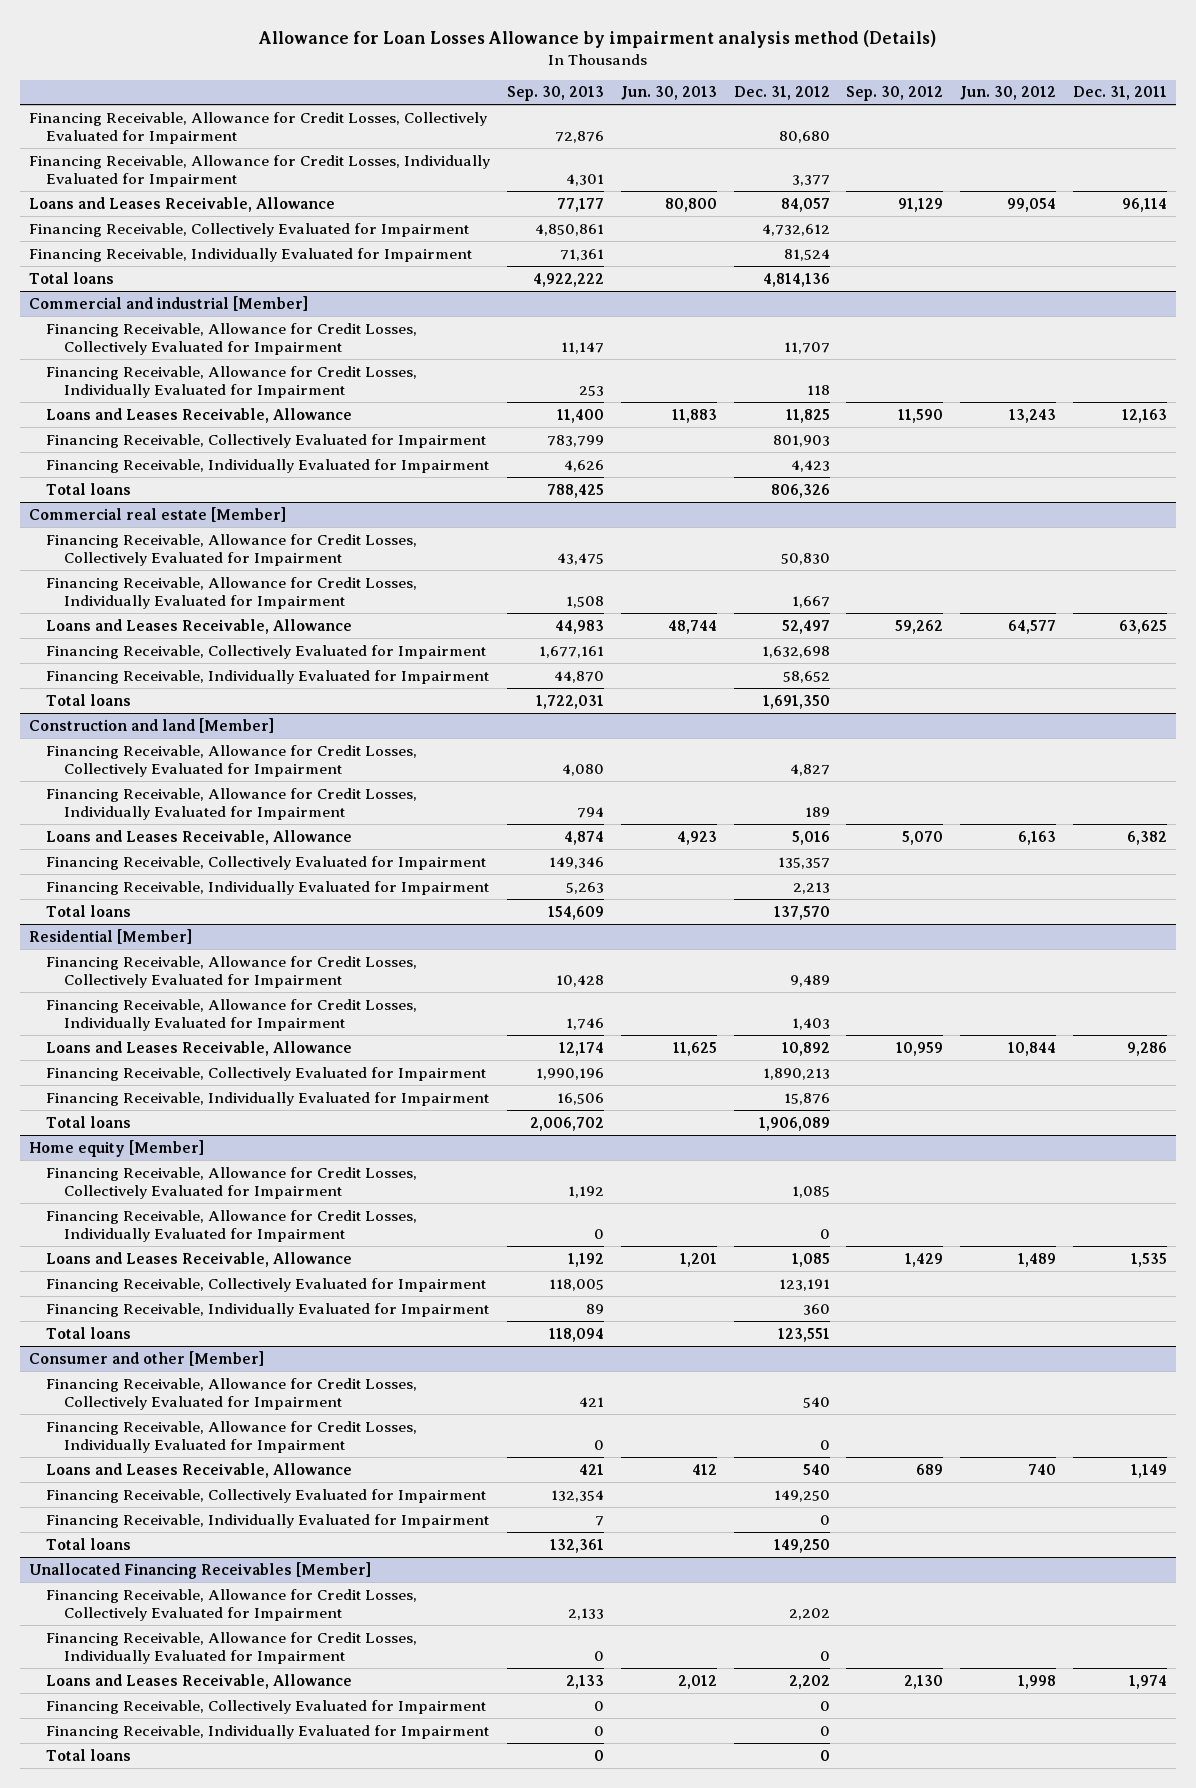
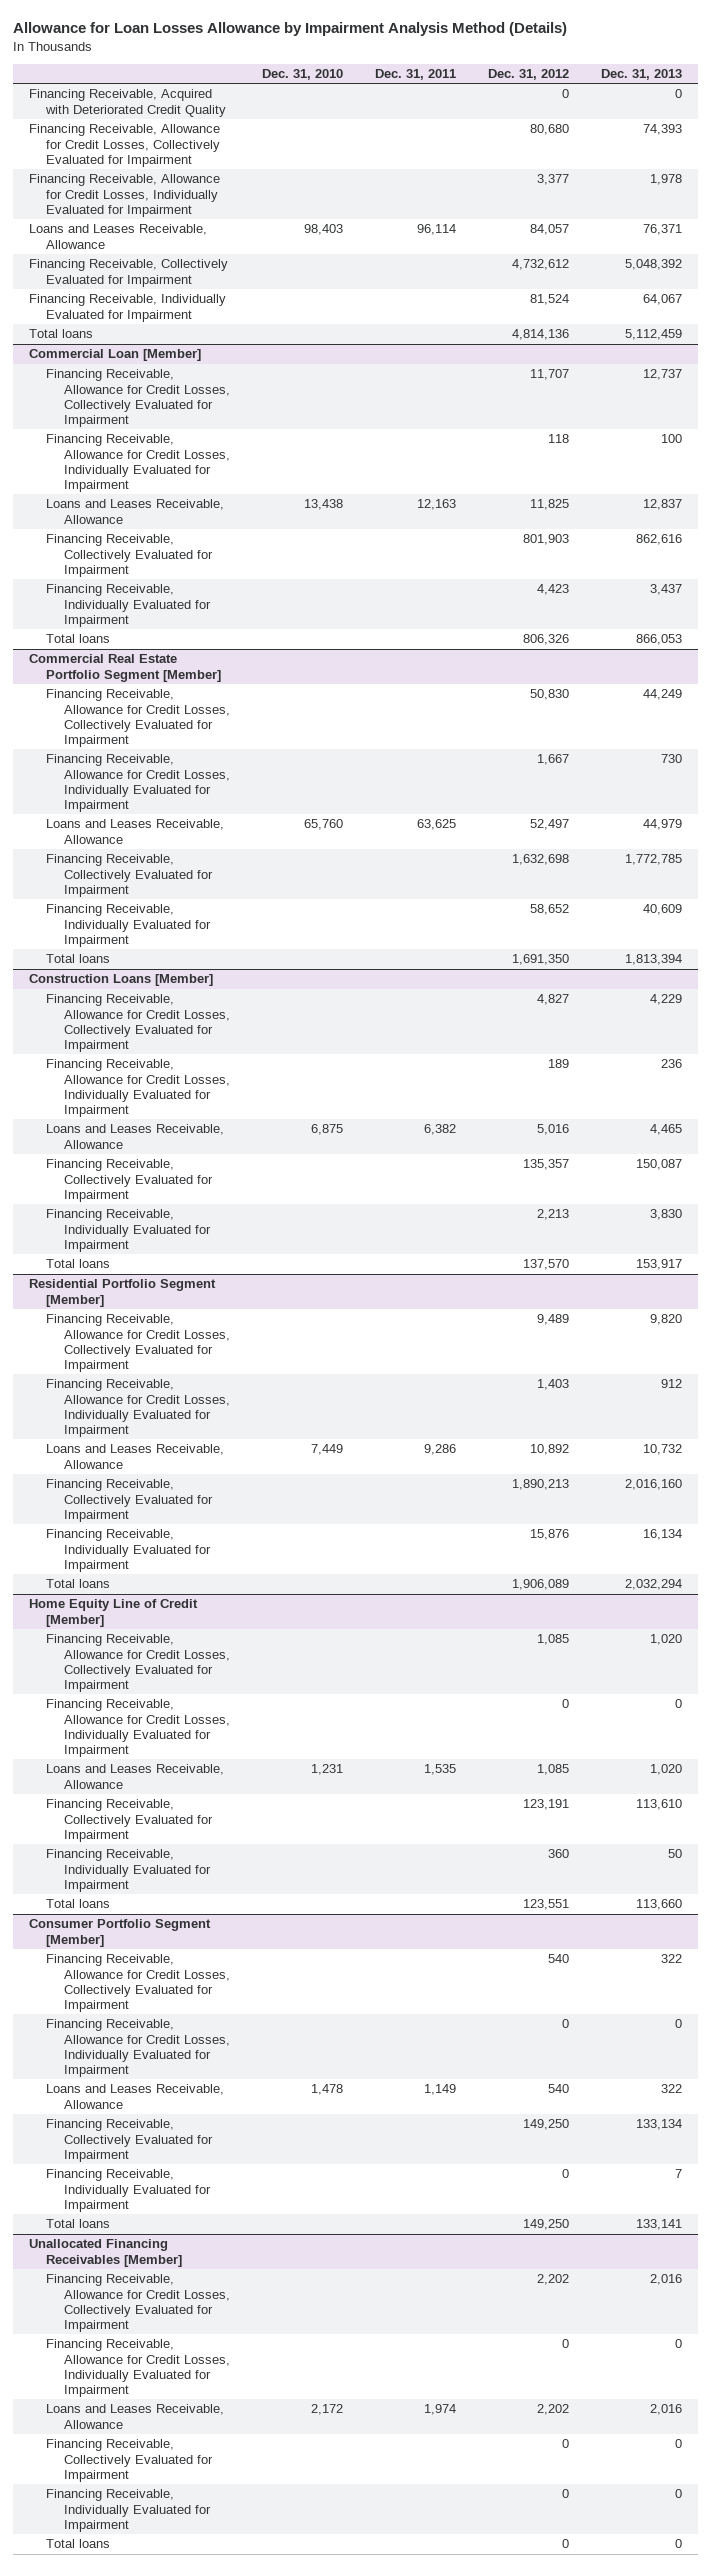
- Allowance for Loan Losses Allowance by impairment analysis method (Details)
+ Allowance for Loan Losses Allowance by Impairment Analysis Method (Details)
- | Sep. 30, 2013 | Jun. 30, 2013 | Dec. 31, 2012 | Sep. 30, 2012 | Jun. 30, 2012 | Dec. 31, 2011
+ | Dec. 31, 2010 | Dec. 31, 2011 | Dec. 31, 2012 | Dec. 31, 2013
+ Financing Receivable, Acquired with Deteriorated Credit Quality | | | 0 | 0
- Commercial and industrial [Member]
+ Commercial Loan [Member]
- Commercial real estate [Member]
+ Commercial Real Estate Portfolio Segment [Member]
- Construction and land [Member]
+ Construction Loans [Member]
- Residential [Member]
+ Residential Portfolio Segment [Member]
- Home equity [Member]
+ Home Equity Line of Credit [Member]
- Consumer and other [Member]
+ Consumer Portfolio Segment [Member]

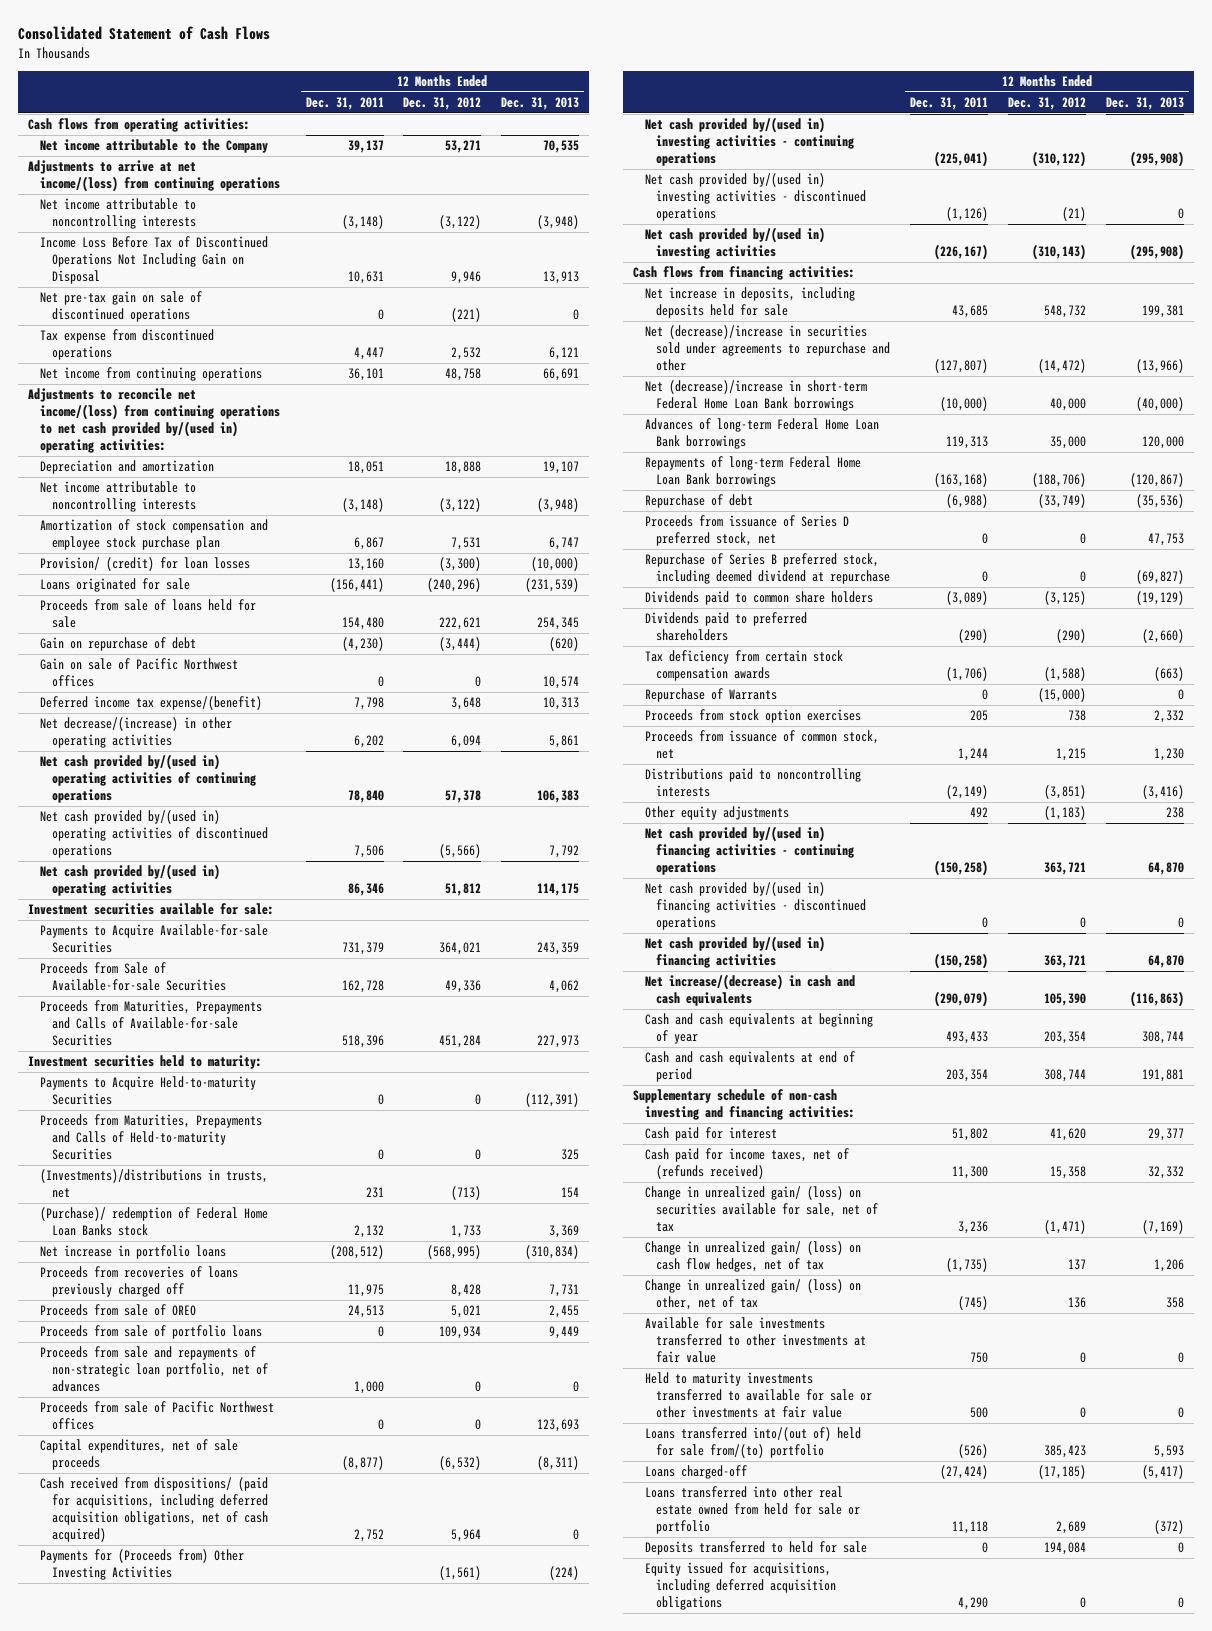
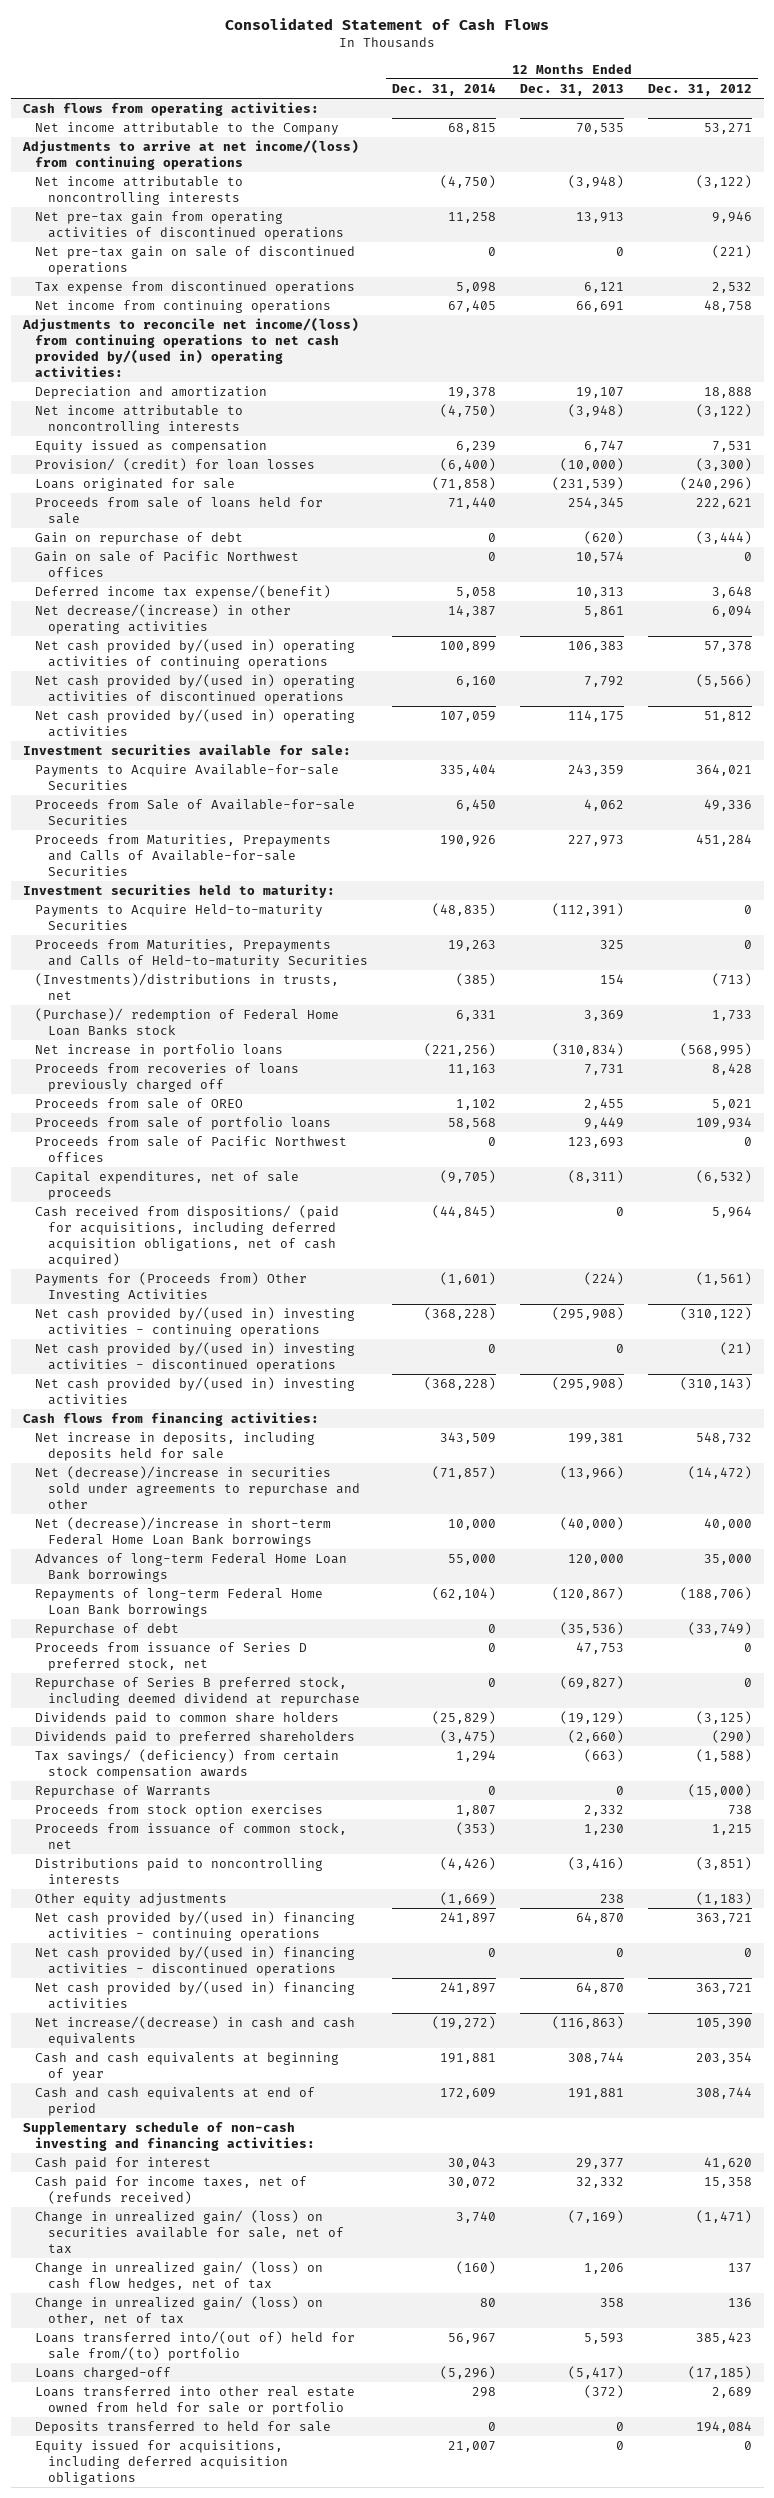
- | 12 Months Ended Dec. 31, 2011 | 12 Months Ended Dec. 31, 2012 | 12 Months Ended Dec. 31, 2013
+ | 12 Months Ended Dec. 31, 2014 | 12 Months Ended Dec. 31, 2013 | 12 Months Ended Dec. 31, 2012
- Income Loss Before Tax of Discontinued Operations Not Including Gain on Disposal | 10,631 | 9,946 | 13,913
+ Net pre-tax gain from operating activities of discontinued operations | 11,258 | 13,913 | 9,946
- Amortization of stock compensation and employee stock purchase plan | 6,867 | 7,531 | 6,747
+ Equity issued as compensation | 6,239 | 6,747 | 7,531
- Proceeds from sale and repayments of non-strategic loan portfolio, net of advances | 1,000 | 0 | 0
- Tax deficiency from certain stock compensation awards | (1,706) | (1,588) | (663)
+ Tax savings/ (deficiency) from certain stock compensation awards | 1,294 | (663) | (1,588)
- Available for sale investments transferred to other investments at fair value | 750 | 0 | 0
- Held to maturity investments transferred to available for sale or other investments at fair value | 500 | 0 | 0

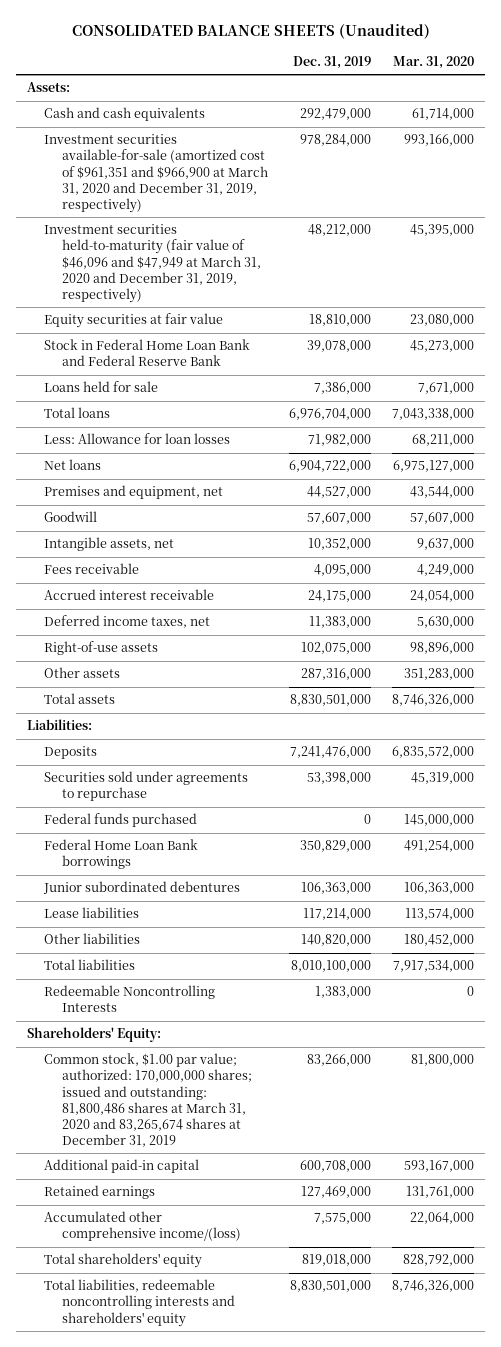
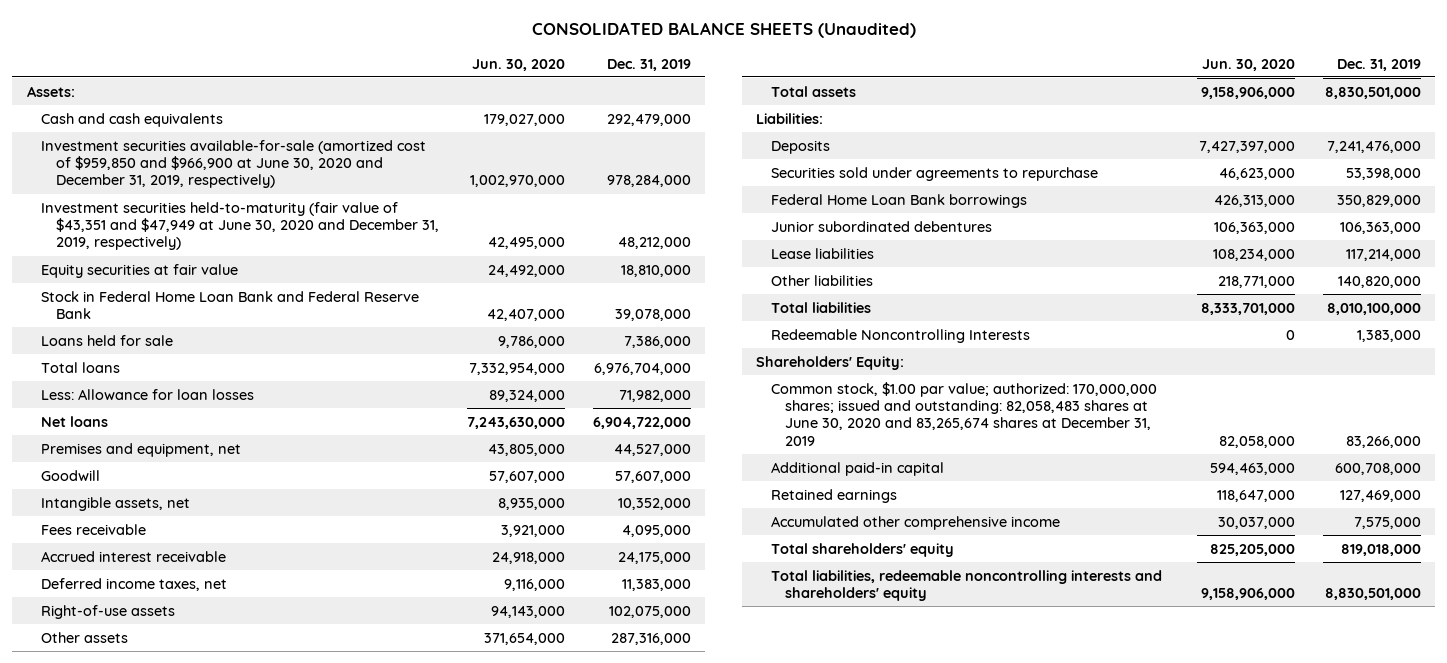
- | Dec. 31, 2019 | Mar. 31, 2020
+ | Jun. 30, 2020 | Dec. 31, 2019
- Investment securities available-for-sale (amortized cost of $961,351 and $966,900 at March 31, 2020 and December 31, 2019, respectively) | 978,284,000 | 993,166,000
- Investment securities held-to-maturity (fair value of $46,096 and $47,949 at March 31, 2020 and December 31, 2019, respectively) | 48,212,000 | 45,395,000
+ Investment securities available-for-sale (amortized cost of $959,850 and $966,900 at June 30, 2020 and December 31, 2019, respectively) | 1,002,970,000 | 978,284,000
+ Investment securities held-to-maturity (fair value of $43,351 and $47,949 at June 30, 2020 and December 31, 2019, respectively) | 42,495,000 | 48,212,000
- Federal funds purchased | 0 | 145,000,000
- Common stock, $1.00 par value; authorized: 170,000,000 shares; issued and outstanding: 81,800,486 shares at March 31, 2020 and 83,265,674 shares at December 31, 2019 | 83,266,000 | 81,800,000
+ Common stock, $1.00 par value; authorized: 170,000,000 shares; issued and outstanding: 82,058,483 shares at June 30, 2020 and 83,265,674 shares at December 31, 2019 | 82,058,000 | 83,266,000
- Accumulated other comprehensive income/(loss) | 7,575,000 | 22,064,000
+ Accumulated other comprehensive income | 30,037,000 | 7,575,000

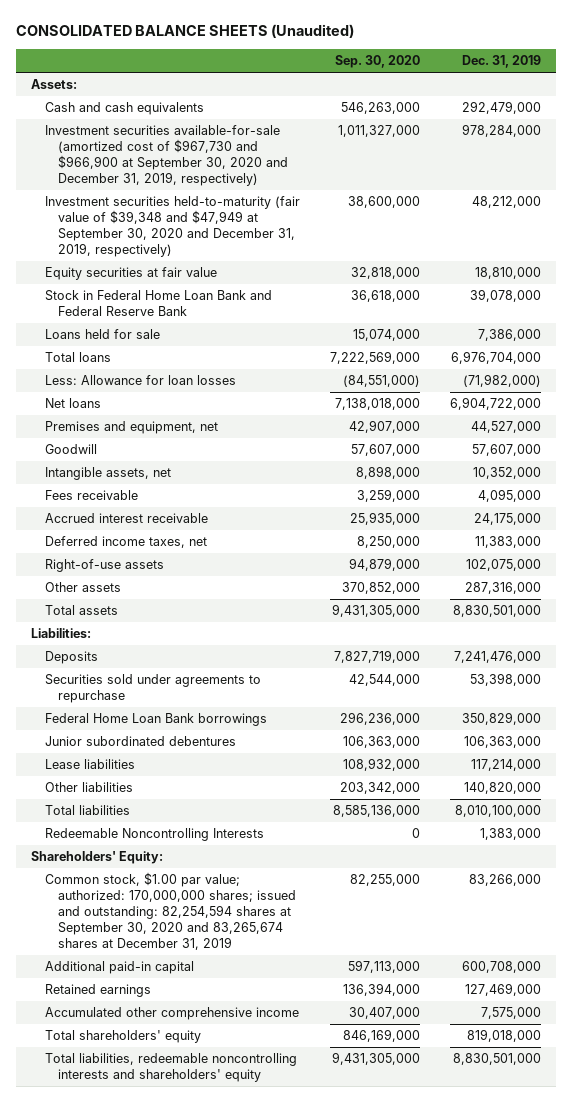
- | Jun. 30, 2020 | Dec. 31, 2019
+ | Sep. 30, 2020 | Dec. 31, 2019
- Investment securities available-for-sale (amortized cost of $959,850 and $966,900 at June 30, 2020 and December 31, 2019, respectively) | 1,002,970,000 | 978,284,000
- Investment securities held-to-maturity (fair value of $43,351 and $47,949 at June 30, 2020 and December 31, 2019, respectively) | 42,495,000 | 48,212,000
+ Investment securities available-for-sale (amortized cost of $967,730 and $966,900 at September 30, 2020 and December 31, 2019, respectively) | 1,011,327,000 | 978,284,000
+ Investment securities held-to-maturity (fair value of $39,348 and $47,949 at September 30, 2020 and December 31, 2019, respectively) | 38,600,000 | 48,212,000
- Less: Allowance for loan losses | 89,324,000 | 71,982,000
+ Less: Allowance for loan losses | (84,551,000) | (71,982,000)
- Common stock, $1.00 par value; authorized: 170,000,000 shares; issued and outstanding: 82,058,483 shares at June 30, 2020 and 83,265,674 shares at December 31, 2019 | 82,058,000 | 83,266,000
+ Common stock, $1.00 par value; authorized: 170,000,000 shares; issued and outstanding: 82,254,594 shares at September 30, 2020 and 83,265,674 shares at December 31, 2019 | 82,255,000 | 83,266,000

